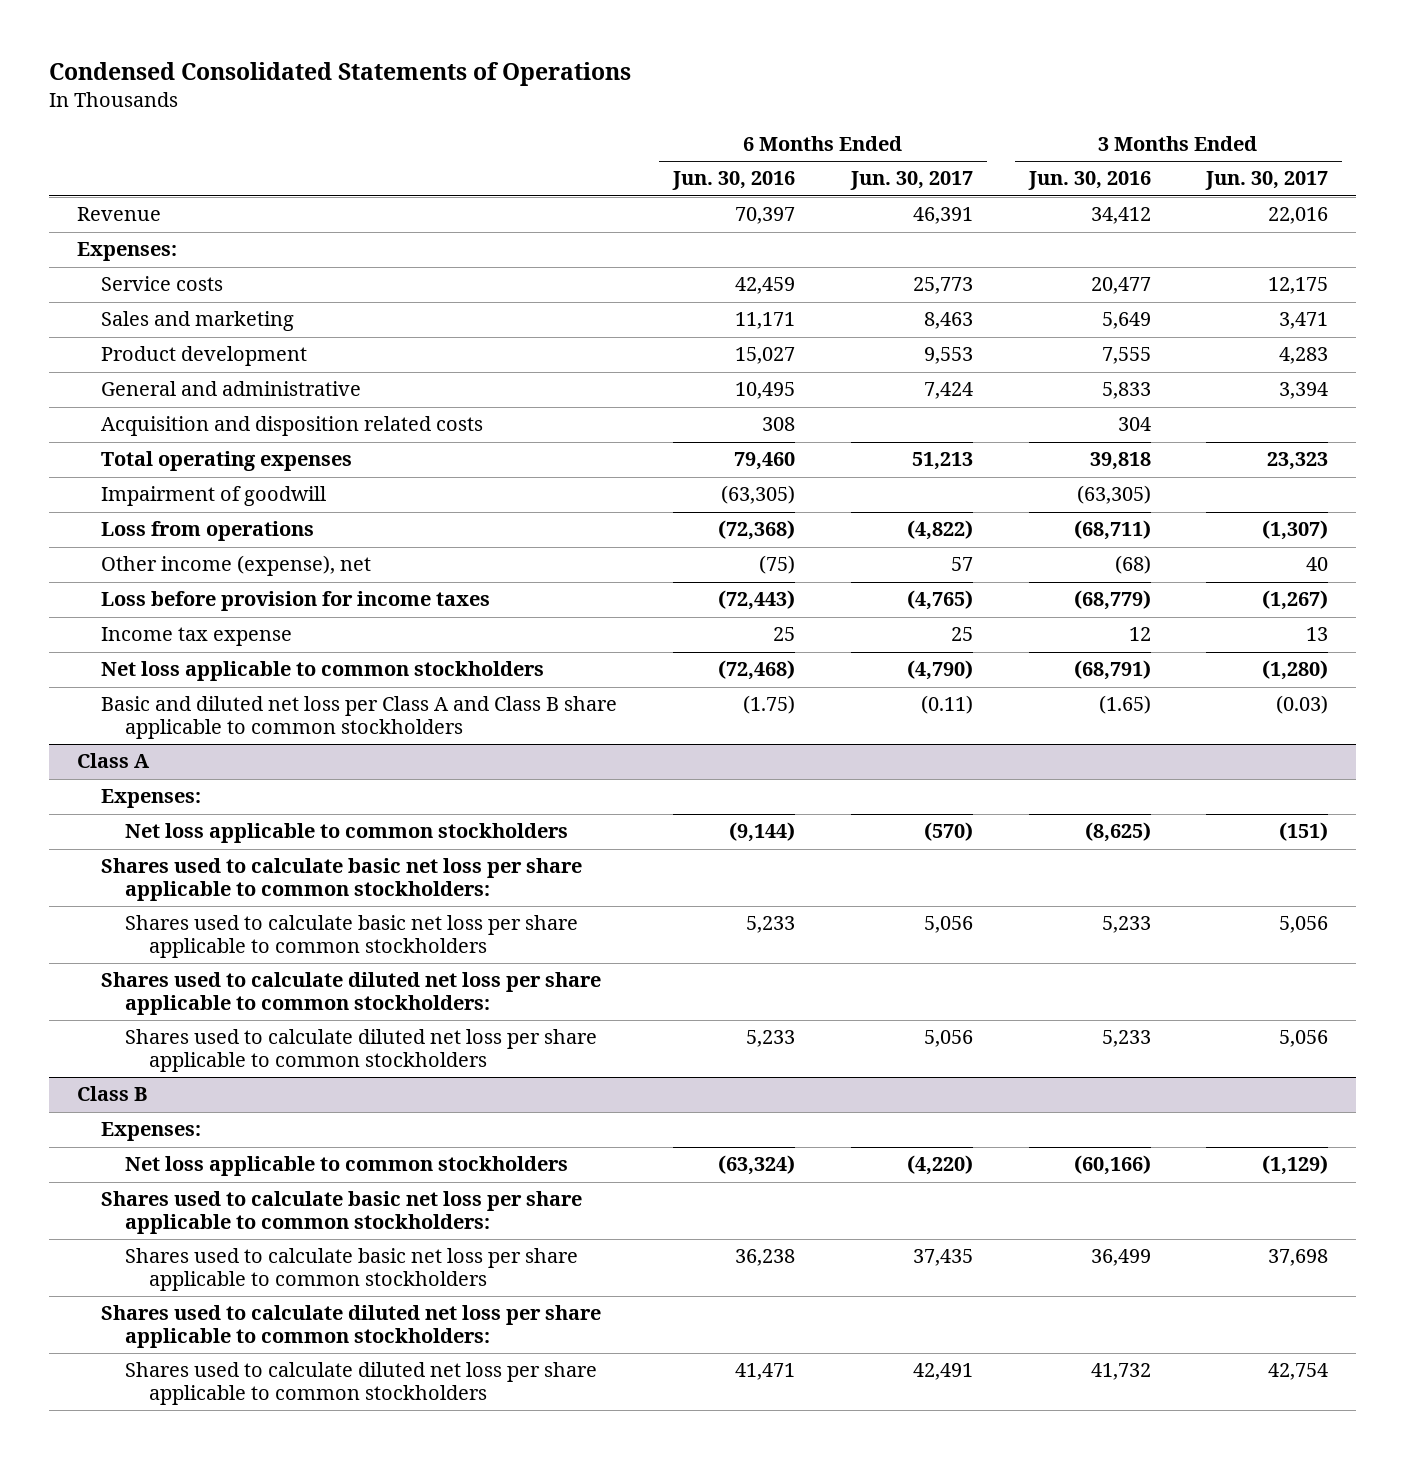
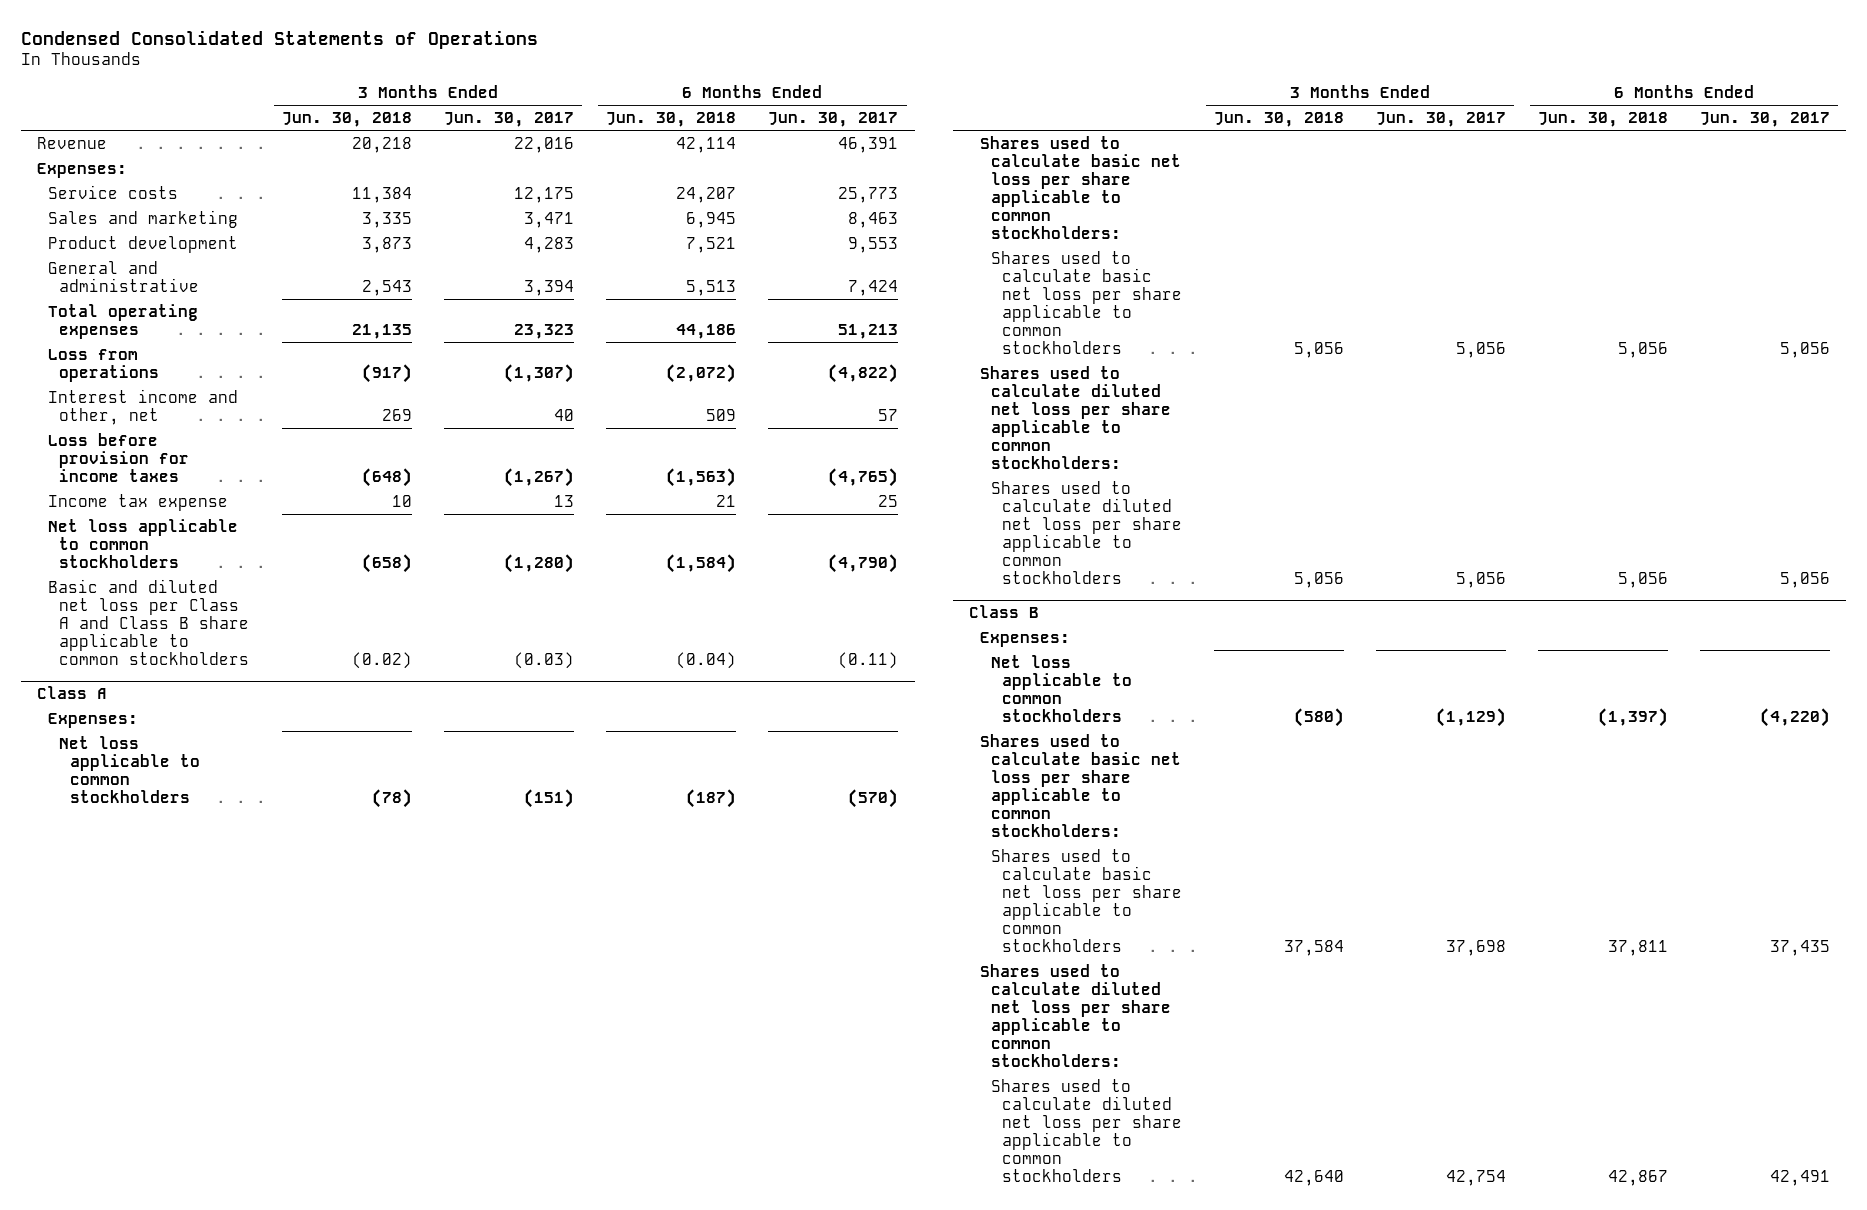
- | 6 Months Ended Jun. 30, 2016 | 6 Months Ended Jun. 30, 2017 | 3 Months Ended Jun. 30, 2016 | 3 Months Ended Jun. 30, 2017
+ | 3 Months Ended Jun. 30, 2018 | 3 Months Ended Jun. 30, 2017 | 6 Months Ended Jun. 30, 2018 | 6 Months Ended Jun. 30, 2017
- Acquisition and disposition related costs | 308 | | 304 |
- Impairment of goodwill | (63,305) | | (63,305) |
- Other income (expense), net | (75) | 57 | (68) | 40
+ Interest income and other, net | 269 | 40 | 509 | 57

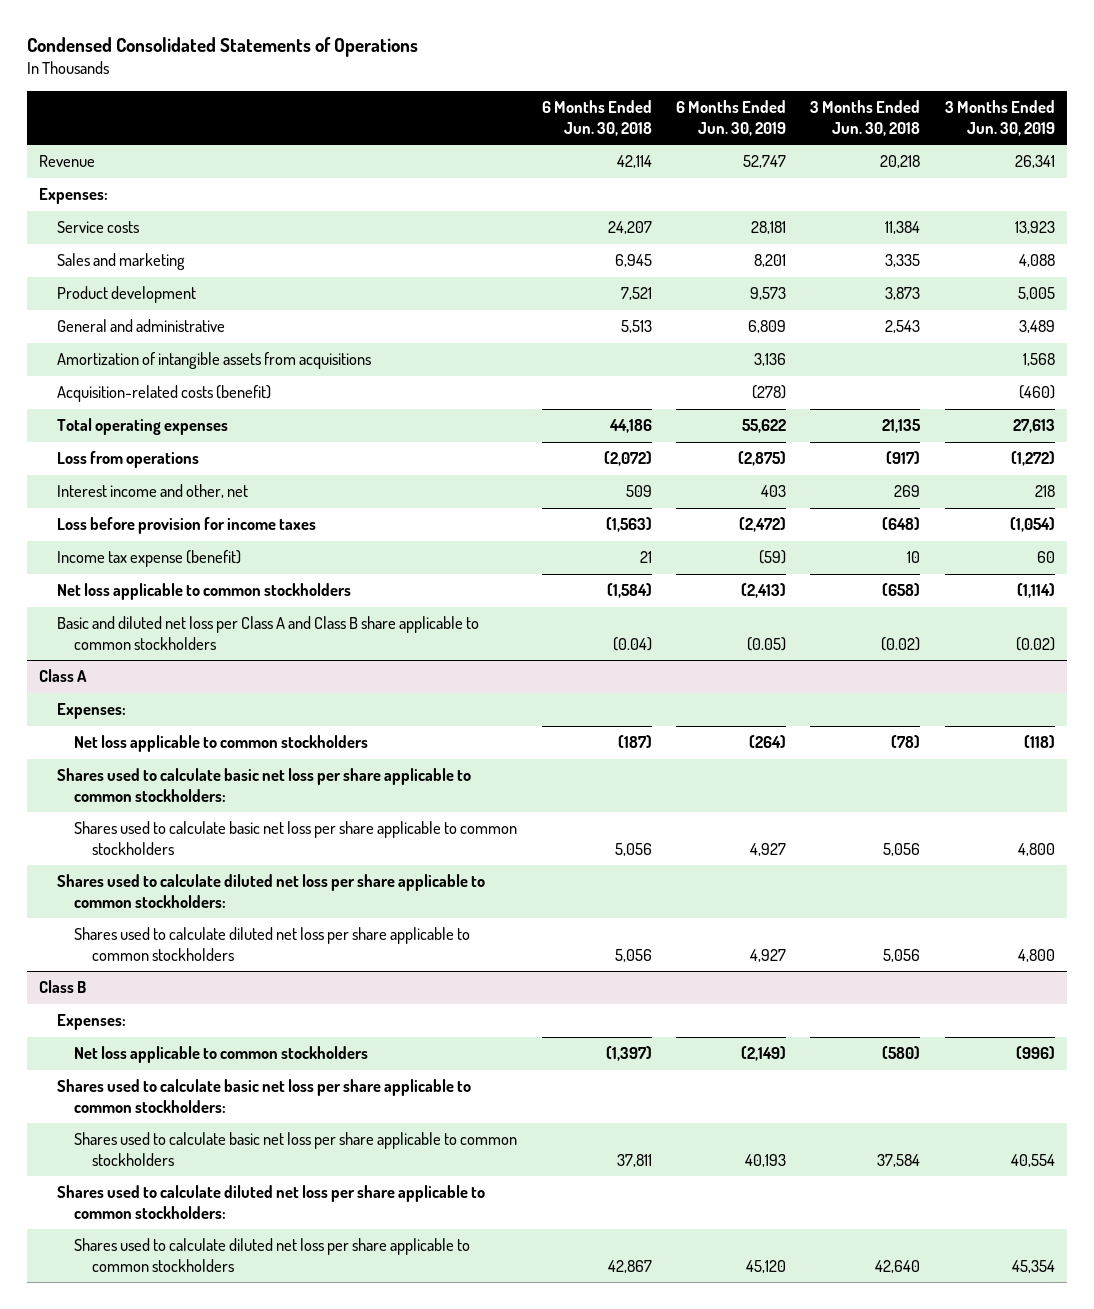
- | 3 Months Ended Jun. 30, 2018 | 3 Months Ended Jun. 30, 2017 | 6 Months Ended Jun. 30, 2018 | 6 Months Ended Jun. 30, 2017
+ | 6 Months Ended Jun. 30, 2018 | 6 Months Ended Jun. 30, 2019 | 3 Months Ended Jun. 30, 2018 | 3 Months Ended Jun. 30, 2019
+ Amortization of intangible assets from acquisitions | | 3,136 | | 1,568
+ Acquisition-related costs (benefit) | | (278) | | (460)
- Income tax expense | 10 | 13 | 21 | 25
+ Income tax expense (benefit) | 21 | (59) | 10 | 60

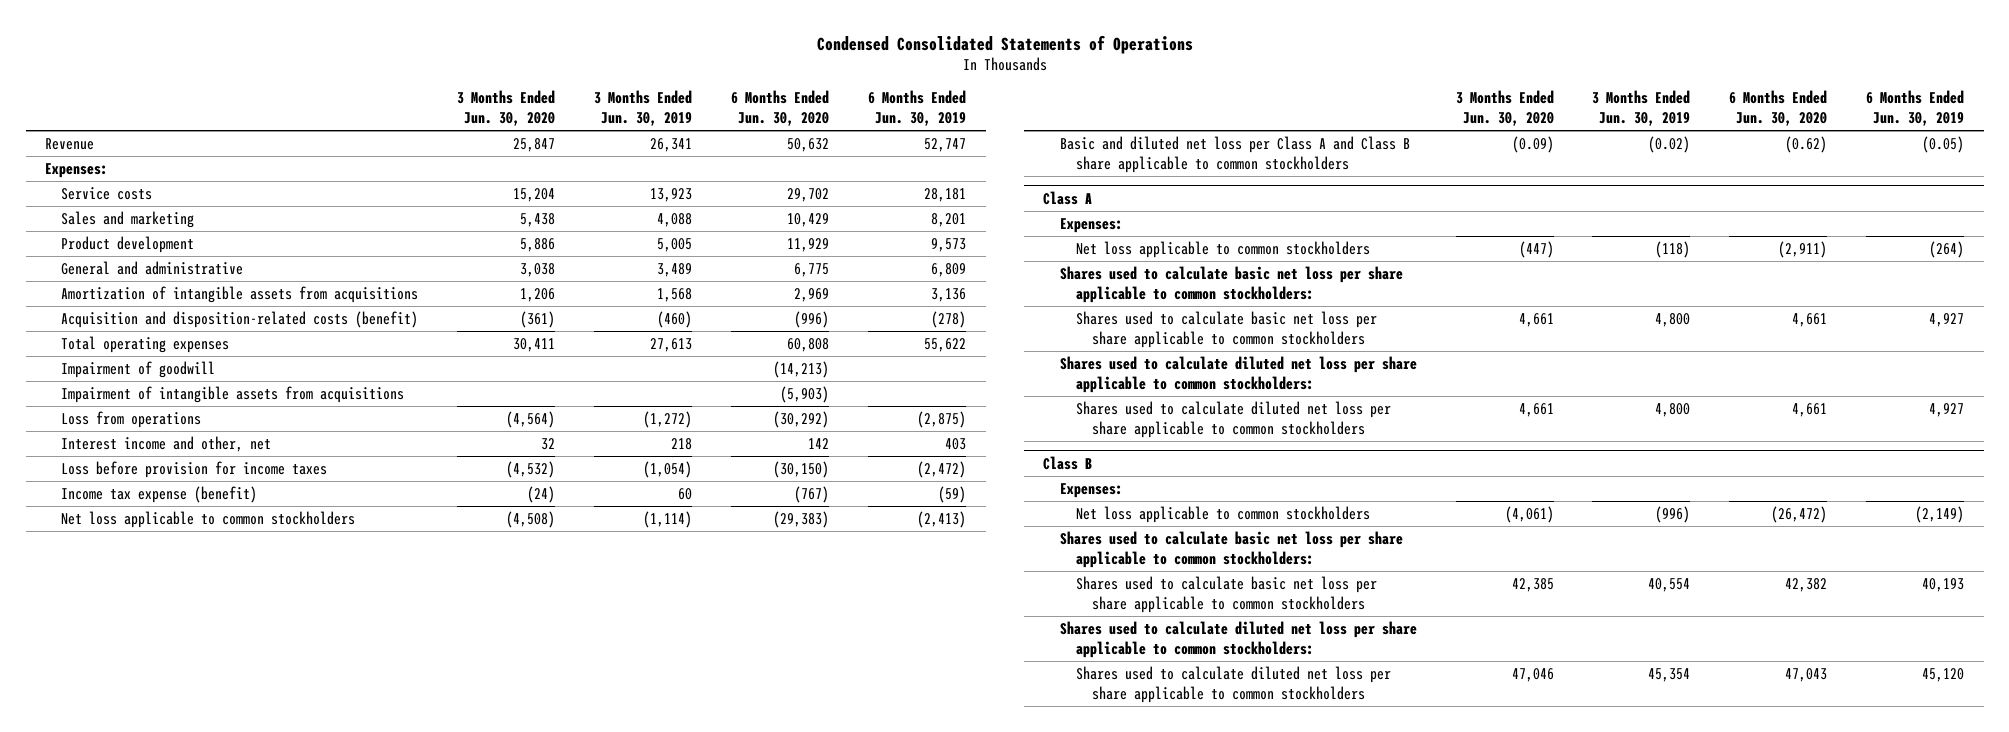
- | 6 Months Ended Jun. 30, 2018 | 6 Months Ended Jun. 30, 2019 | 3 Months Ended Jun. 30, 2018 | 3 Months Ended Jun. 30, 2019
+ | 3 Months Ended Jun. 30, 2020 | 3 Months Ended Jun. 30, 2019 | 6 Months Ended Jun. 30, 2020 | 6 Months Ended Jun. 30, 2019
- Acquisition-related costs (benefit) | | (278) | | (460)
+ Acquisition and disposition-related costs (benefit) | (361) | (460) | (996) | (278)
+ Impairment of goodwill | | | (14,213) |
+ Impairment of intangible assets from acquisitions | | | (5,903) |

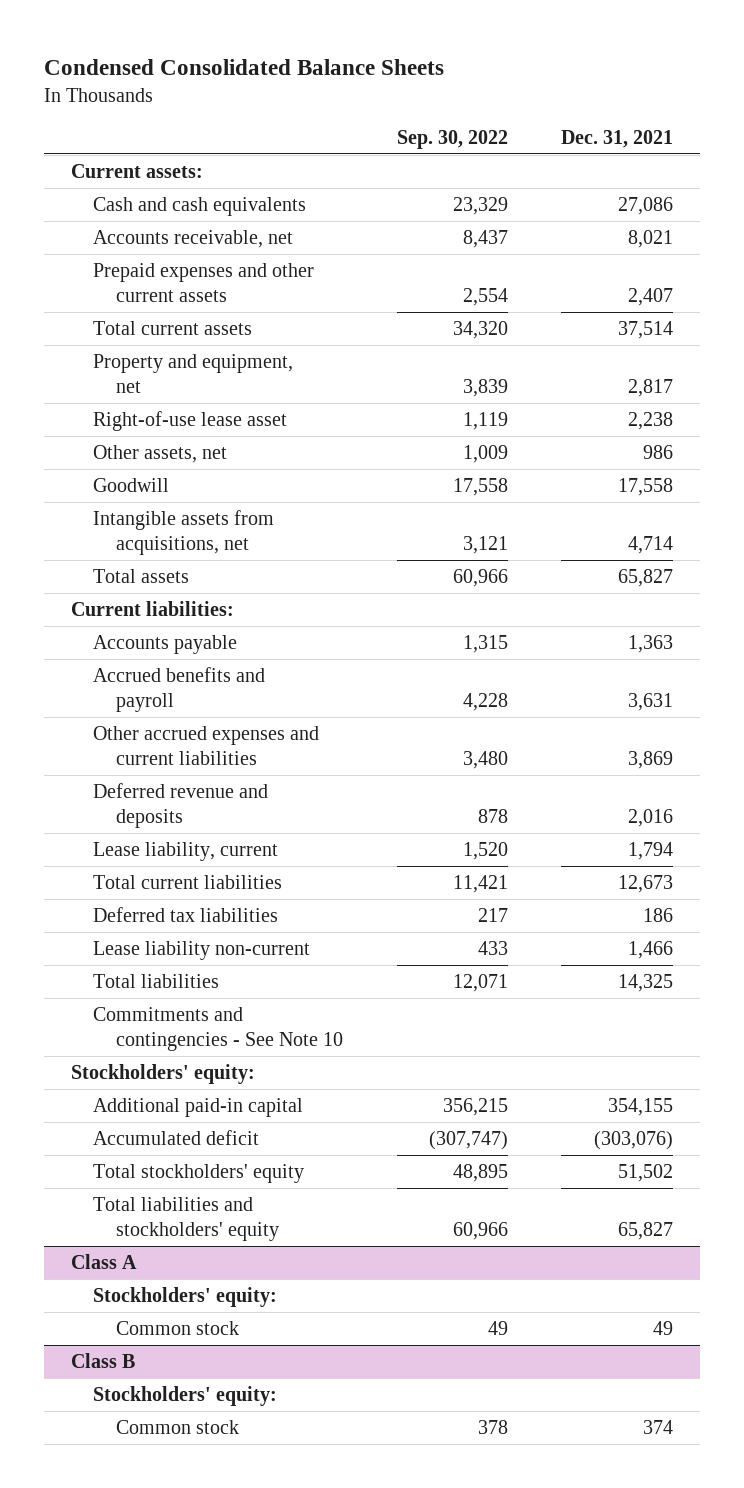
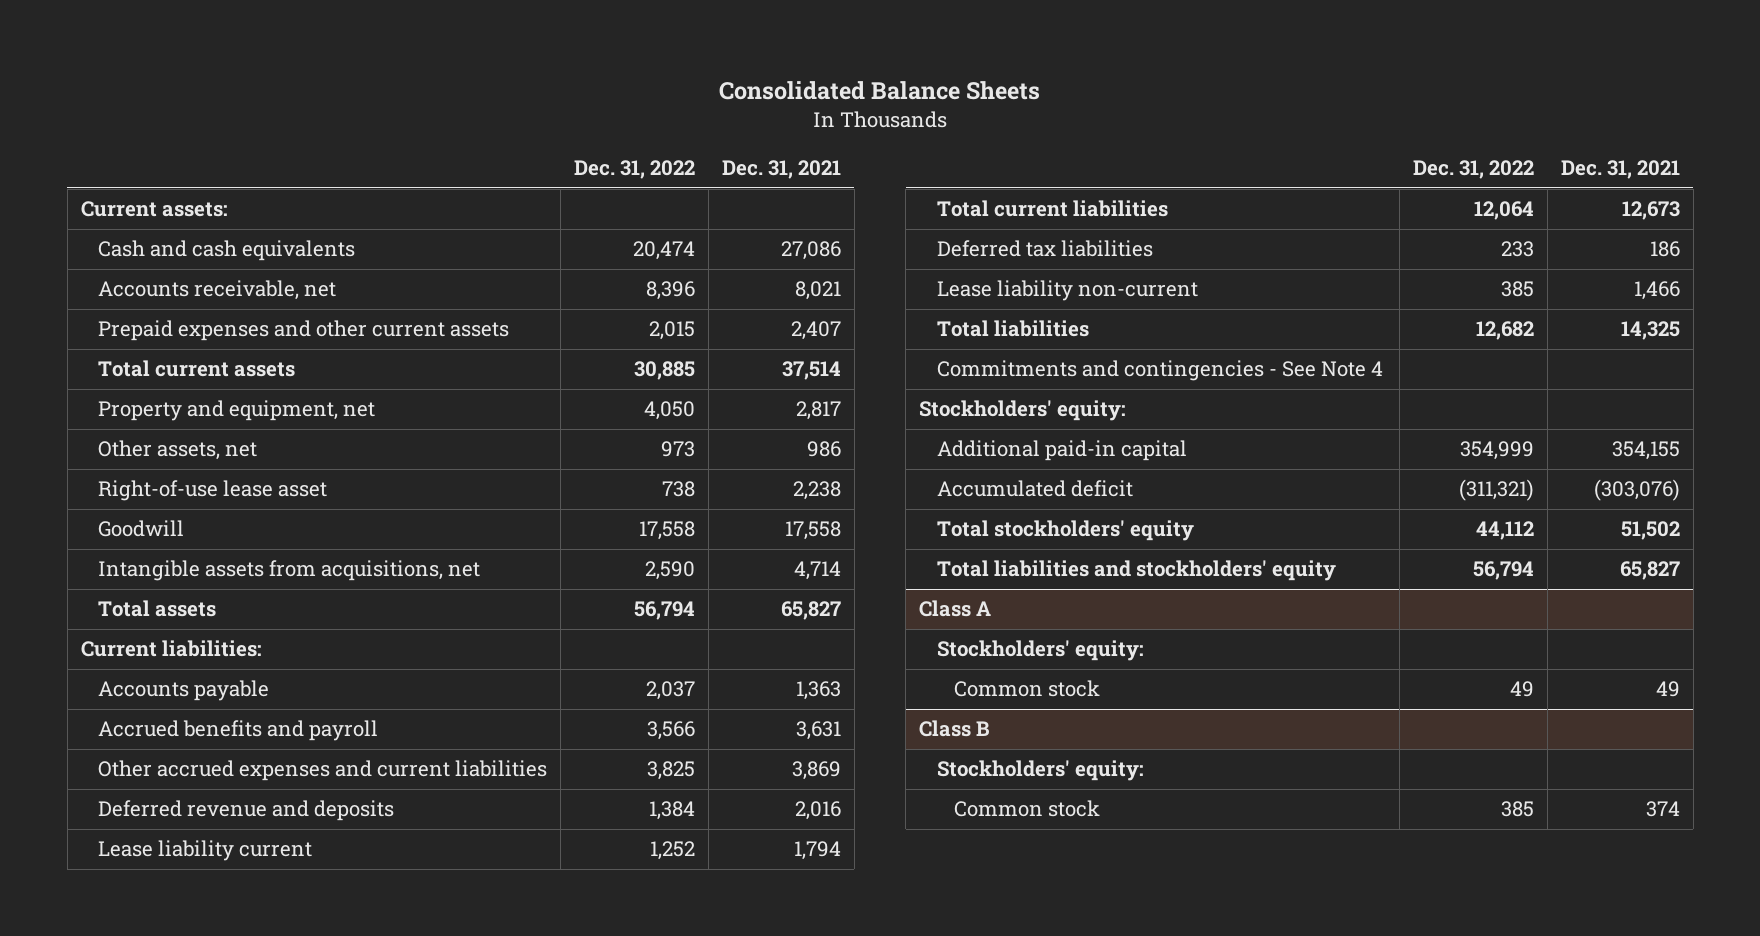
- Condensed Consolidated Balance Sheets
+ Consolidated Balance Sheets
- | Sep. 30, 2022 | Dec. 31, 2021
+ | Dec. 31, 2022 | Dec. 31, 2021
moved down: Right-of-use lease asset | 738 | 2,238
- Lease liability, current | 1,520 | 1,794
+ Lease liability current | 1,252 | 1,794
- Commitments and contingencies - See Note 10
+ Commitments and contingencies - See Note 4

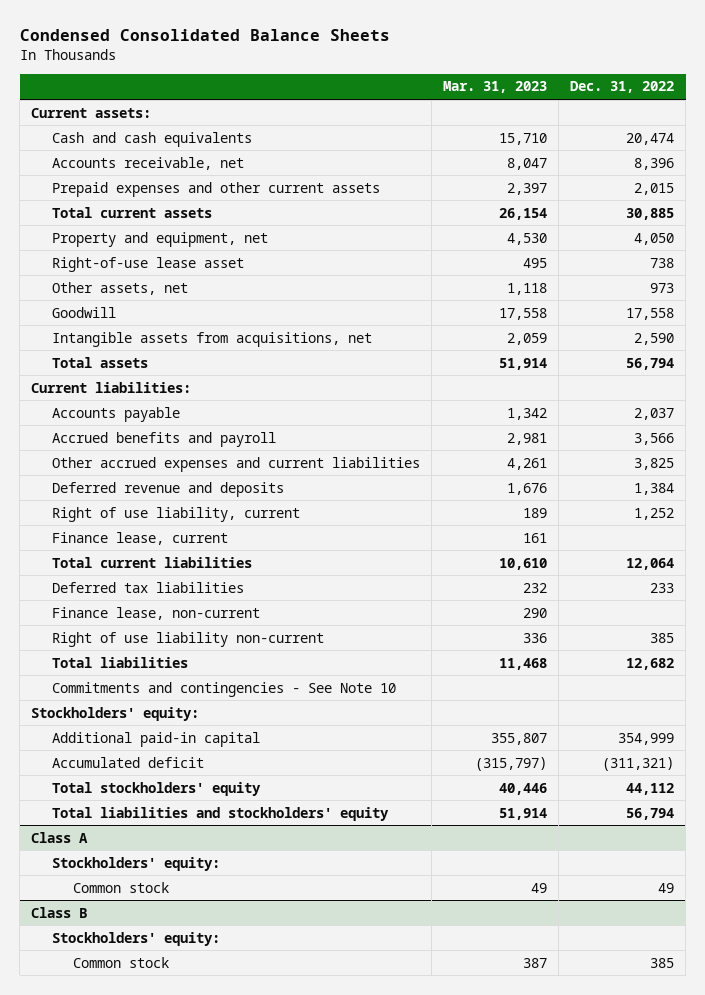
- Consolidated Balance Sheets
+ Condensed Consolidated Balance Sheets
- | Dec. 31, 2022 | Dec. 31, 2021
+ | Mar. 31, 2023 | Dec. 31, 2022
moved down: Other assets, net | 1,118 | 973
- Lease liability current | 1,252 | 1,794
+ Right of use liability, current | 189 | 1,252
+ Finance lease, current | 161 |
- Lease liability non-current | 385 | 1,466
+ Finance lease, non-current | 290 |
+ Right of use liability non-current | 336 | 385
- Commitments and contingencies - See Note 4
+ Commitments and contingencies - See Note 10

